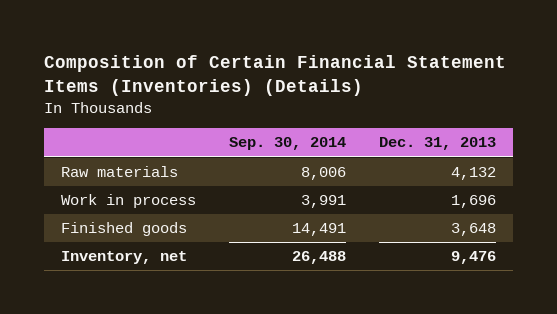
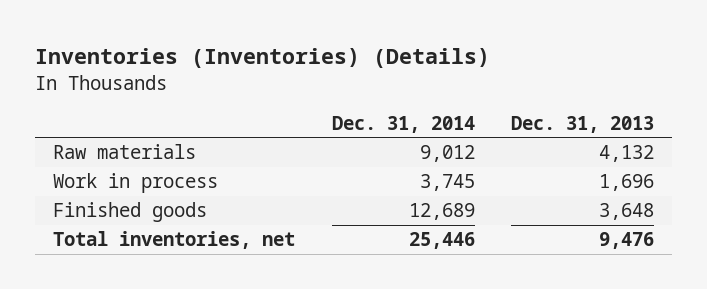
- Composition of Certain Financial Statement Items (Inventories) (Details)
+ Inventories (Inventories) (Details)
- | Sep. 30, 2014 | Dec. 31, 2013
+ | Dec. 31, 2014 | Dec. 31, 2013
- Inventory, net | 26,488 | 9,476
+ Total inventories, net | 25,446 | 9,476

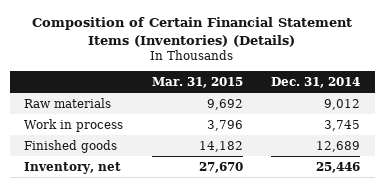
- Inventories (Inventories) (Details)
+ Composition of Certain Financial Statement Items (Inventories) (Details)
- | Dec. 31, 2014 | Dec. 31, 2013
+ | Mar. 31, 2015 | Dec. 31, 2014
- Total inventories, net | 25,446 | 9,476
+ Inventory, net | 27,670 | 25,446

